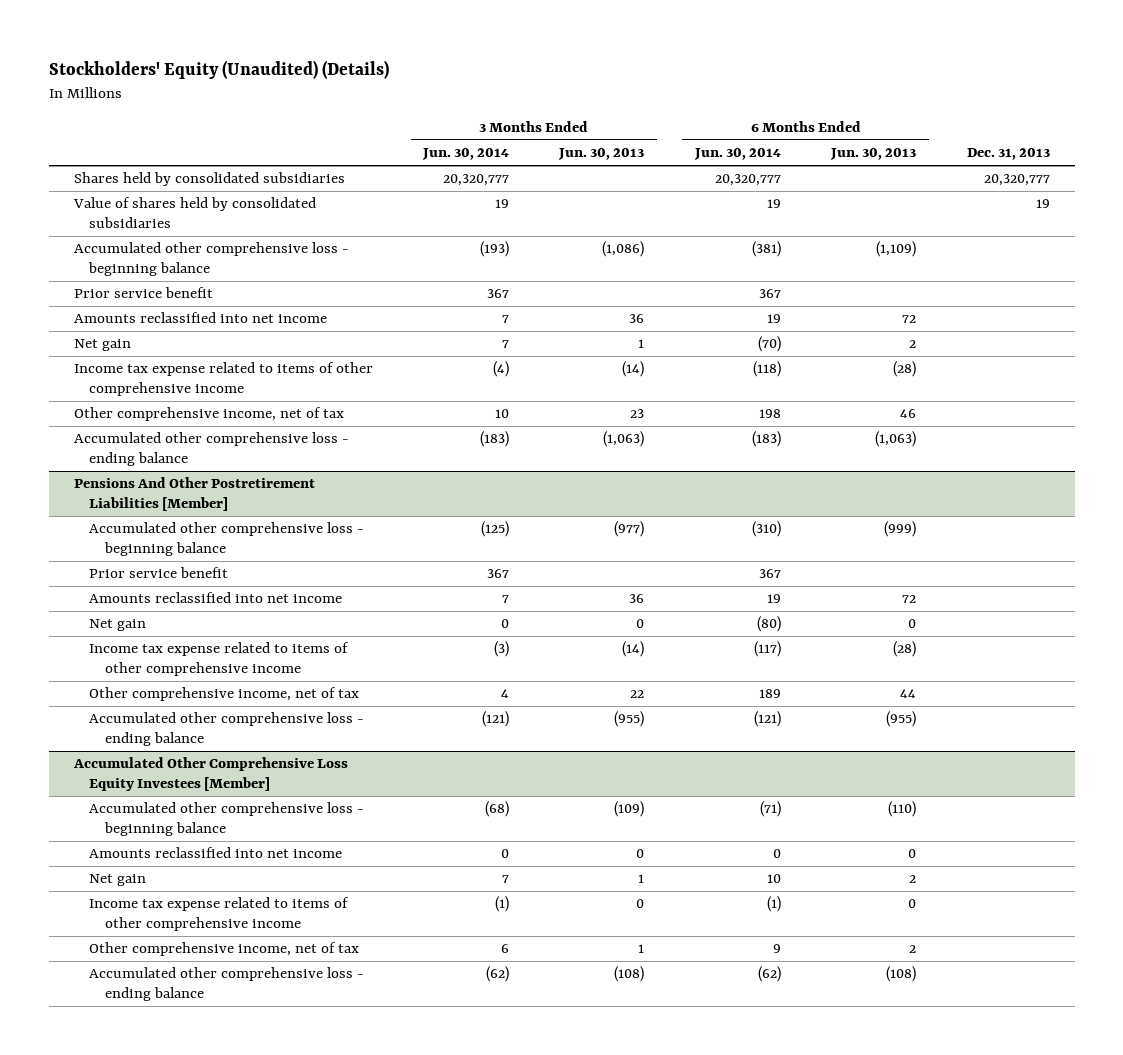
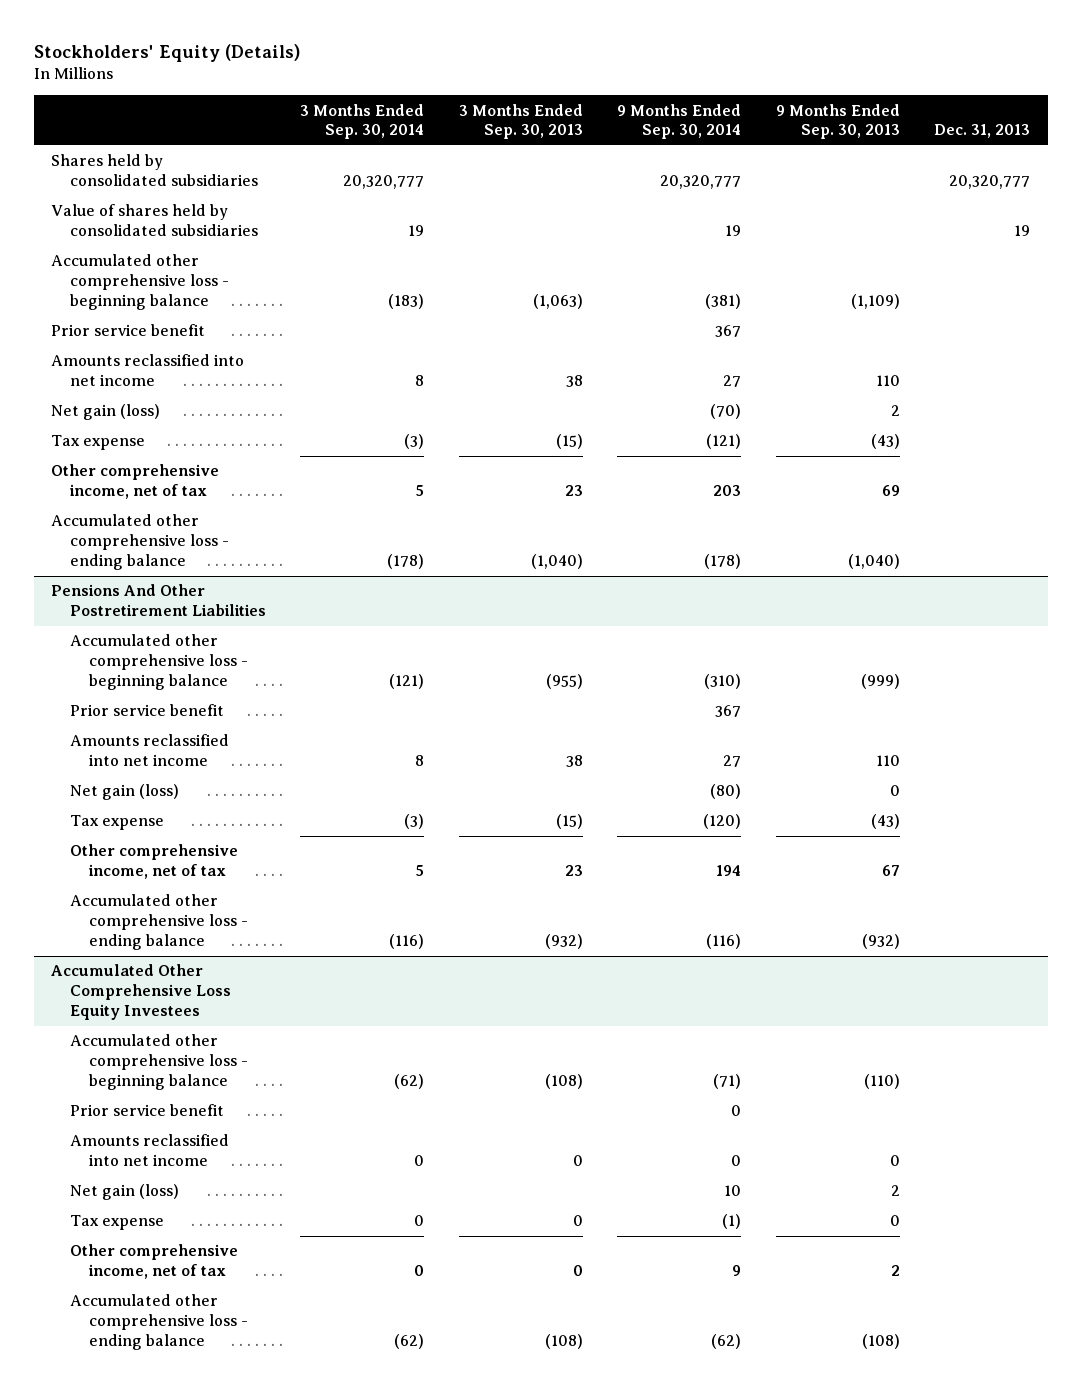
- Stockholders' Equity (Unaudited) (Details)
+ Stockholders' Equity (Details)
- | 3 Months Ended Jun. 30, 2014 | 3 Months Ended Jun. 30, 2013 | 6 Months Ended Jun. 30, 2014 | 6 Months Ended Jun. 30, 2013 | Dec. 31, 2013
+ | 3 Months Ended Sep. 30, 2014 | 3 Months Ended Sep. 30, 2013 | 9 Months Ended Sep. 30, 2014 | 9 Months Ended Sep. 30, 2013 | Dec. 31, 2013
- Net gain | 7 | 1 | (70) | 2 |
- Income tax expense related to items of other comprehensive income | (4) | (14) | (118) | (28) |
+ Net gain (loss) | | | (70) | 2 |
+ Tax expense | (3) | (15) | (121) | (43) |
- Pensions And Other Postretirement Liabilities [Member]
+ Pensions And Other Postretirement Liabilities
- Net gain | 0 | 0 | (80) | 0 |
- Income tax expense related to items of other comprehensive income | (3) | (14) | (117) | (28) |
+ Net gain (loss) | | | (80) | 0 |
+ Tax expense | (3) | (15) | (120) | (43) |
- Accumulated Other Comprehensive Loss Equity Investees [Member]
+ Accumulated Other Comprehensive Loss Equity Investees
+ Prior service benefit | | | 0 | |
- Net gain | 7 | 1 | 10 | 2 |
- Income tax expense related to items of other comprehensive income | (1) | 0 | (1) | 0 |
+ Net gain (loss) | | | 10 | 2 |
+ Tax expense | 0 | 0 | (1) | 0 |

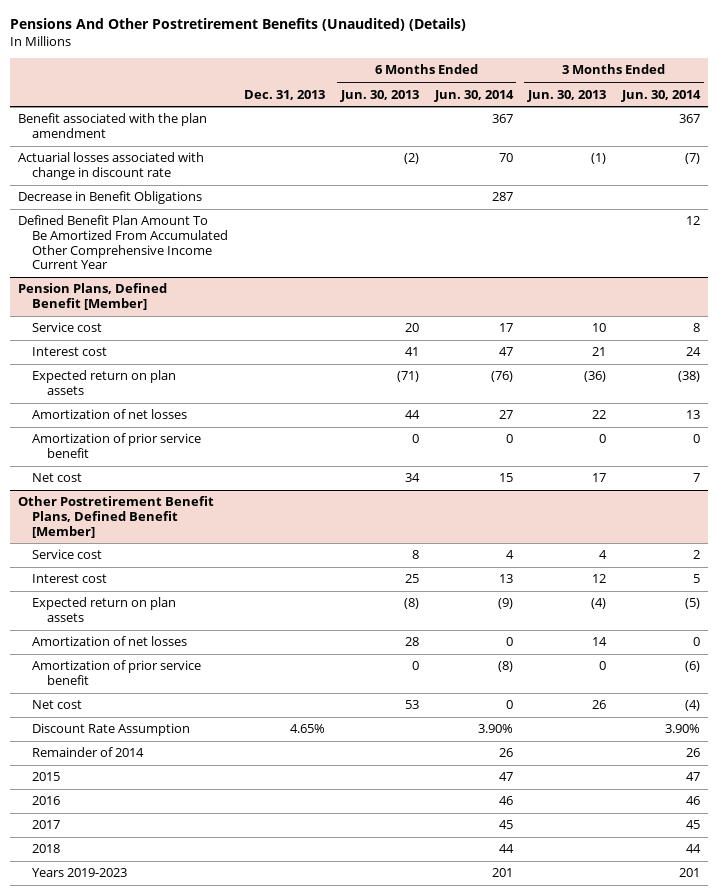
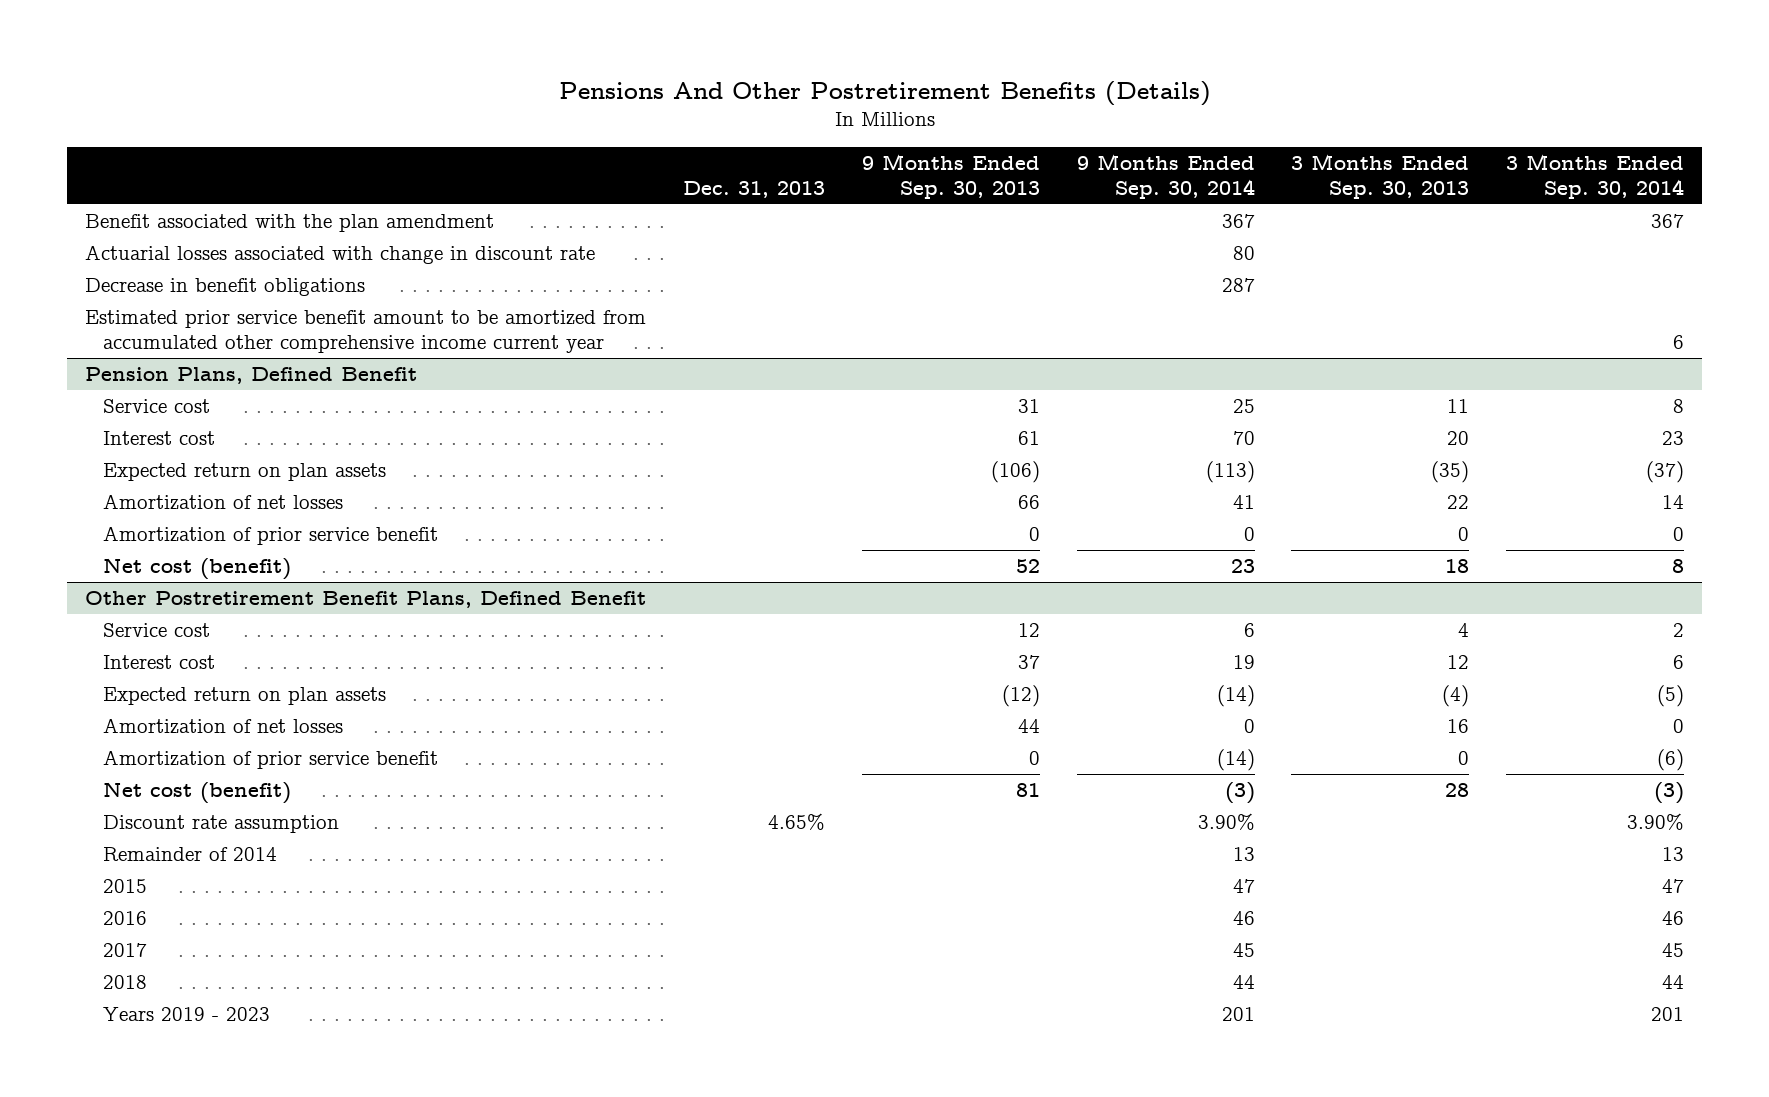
- Pensions And Other Postretirement Benefits (Unaudited) (Details)
+ Pensions And Other Postretirement Benefits (Details)
- | Dec. 31, 2013 | 6 Months Ended Jun. 30, 2013 | 6 Months Ended Jun. 30, 2014 | 3 Months Ended Jun. 30, 2013 | 3 Months Ended Jun. 30, 2014
+ | Dec. 31, 2013 | 9 Months Ended Sep. 30, 2013 | 9 Months Ended Sep. 30, 2014 | 3 Months Ended Sep. 30, 2013 | 3 Months Ended Sep. 30, 2014
- Decrease in Benefit Obligations | | | 287 | |
- Defined Benefit Plan Amount To Be Amortized From Accumulated Other Comprehensive Income Current Year | | | | | 12
- Pension Plans, Defined Benefit [Member]
+ Decrease in benefit obligations | | | 287 | |
+ Estimated prior service benefit amount to be amortized from accumulated other comprehensive income current year | | | | | 6
+ Pension Plans, Defined Benefit
- Net cost | | 34 | 15 | 17 | 7
- Other Postretirement Benefit Plans, Defined Benefit [Member]
+ Net cost (benefit) | | 52 | 23 | 18 | 8
+ Other Postretirement Benefit Plans, Defined Benefit
- Net cost | | 53 | 0 | 26 | (4)
- Discount Rate Assumption | 4.65% | | 3.90% | | 3.90%
+ Net cost (benefit) | | 81 | (3) | 28 | (3)
+ Discount rate assumption | 4.65% | | 3.90% | | 3.90%
- Years 2019-2023 | | | 201 | | 201
+ Years 2019 - 2023 | | | 201 | | 201

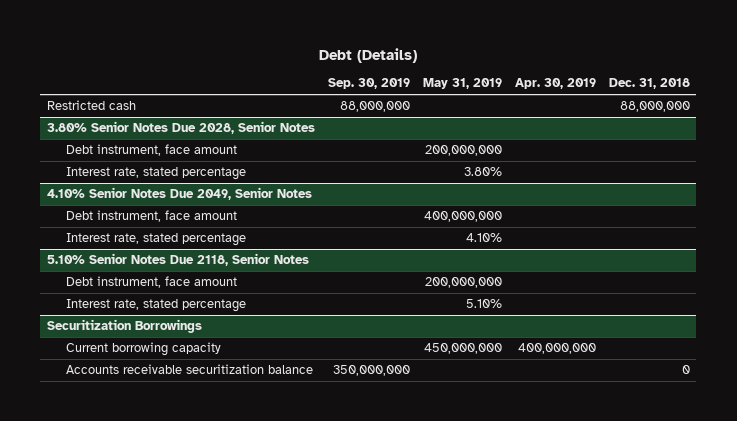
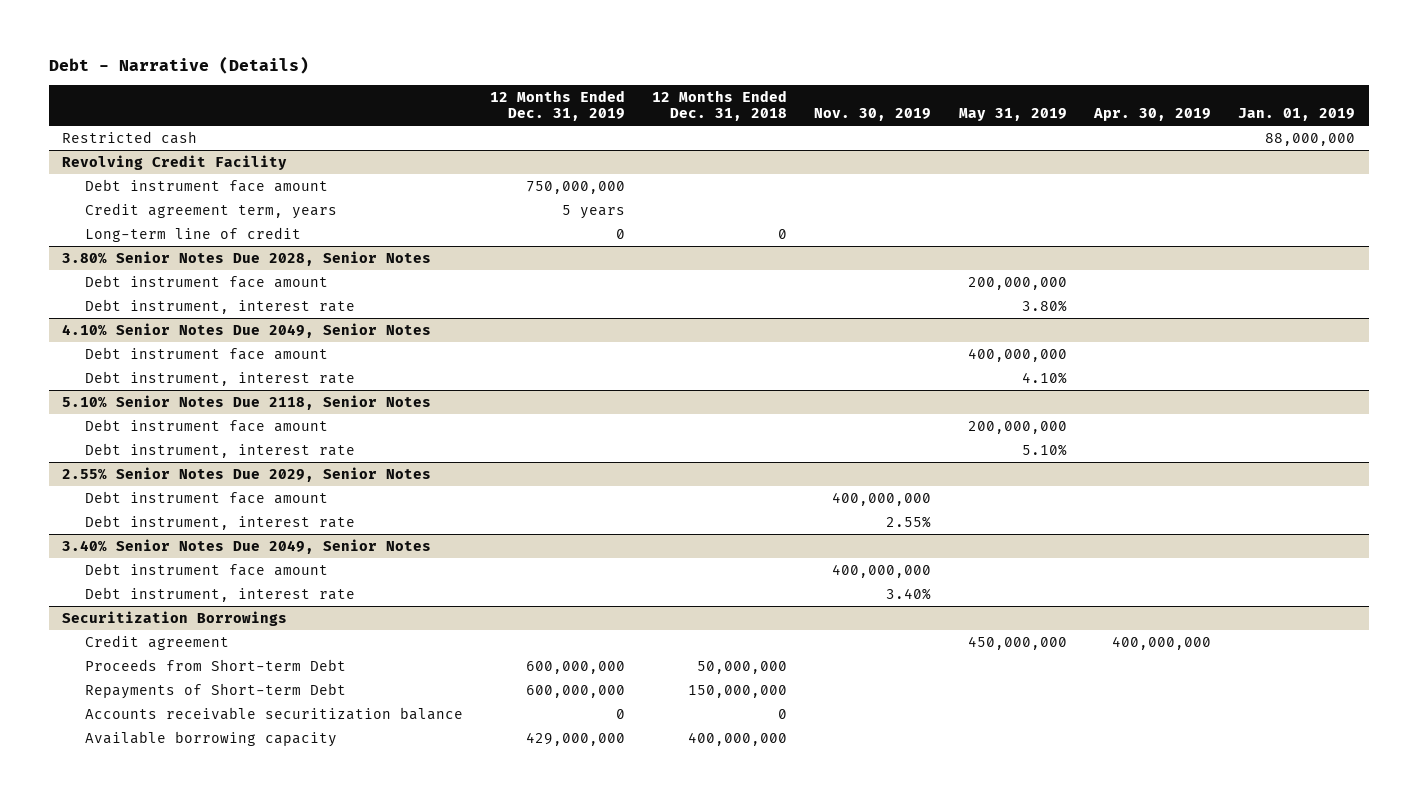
- Debt (Details)
+ Debt - Narrative (Details)
- | Sep. 30, 2019 | May 31, 2019 | Apr. 30, 2019 | Dec. 31, 2018
+ | 12 Months Ended Dec. 31, 2019 | 12 Months Ended Dec. 31, 2018 | Nov. 30, 2019 | May 31, 2019 | Apr. 30, 2019 | Jan. 01, 2019
+ Revolving Credit Facility
+ Debt instrument face amount | 750,000,000 | | | | |
+ Credit agreement term, years | 5 years | | | | |
+ Long-term line of credit | 0 | 0 | | | |
@ 3.80% Senior Notes Due 2028, Senior Notes
- Debt instrument, face amount | | 200,000,000 | |
- Interest rate, stated percentage | | 3.80% | |
+ Debt instrument face amount | | | | 200,000,000 | |
+ Debt instrument, interest rate | | | | 3.80% | |
@ 4.10% Senior Notes Due 2049, Senior Notes
- Debt instrument, face amount | | 400,000,000 | |
- Interest rate, stated percentage | | 4.10% | |
+ Debt instrument face amount | | | | 400,000,000 | |
+ Debt instrument, interest rate | | | | 4.10% | |
@ 5.10% Senior Notes Due 2118, Senior Notes
- Debt instrument, face amount | | 200,000,000 | |
- Interest rate, stated percentage | | 5.10% | |
+ Debt instrument face amount | | | | 200,000,000 | |
+ Debt instrument, interest rate | | | | 5.10% | |
+ 2.55% Senior Notes Due 2029, Senior Notes
+ Debt instrument face amount | | | 400,000,000 | | |
+ Debt instrument, interest rate | | | 2.55% | | |
+ 3.40% Senior Notes Due 2049, Senior Notes
+ Debt instrument face amount | | | 400,000,000 | | |
+ Debt instrument, interest rate | | | 3.40% | | |
@ Securitization Borrowings
- Current borrowing capacity | | 450,000,000 | 400,000,000 |
+ Credit agreement | | | | 450,000,000 | 400,000,000 |
+ Proceeds from Short-term Debt | 600,000,000 | 50,000,000 | | | |
+ Repayments of Short-term Debt | 600,000,000 | 150,000,000 | | | |
+ Available borrowing capacity | 429,000,000 | 400,000,000 | | | |

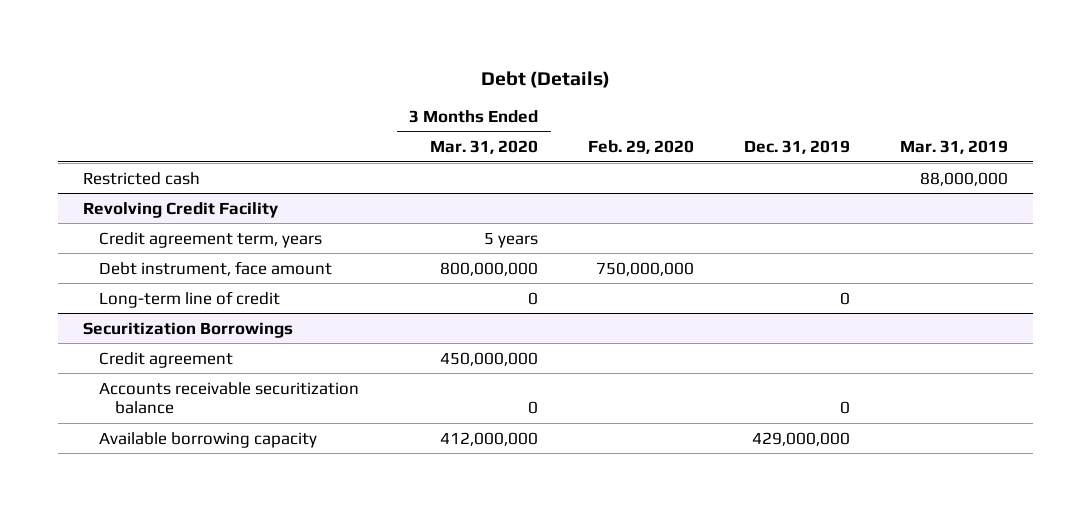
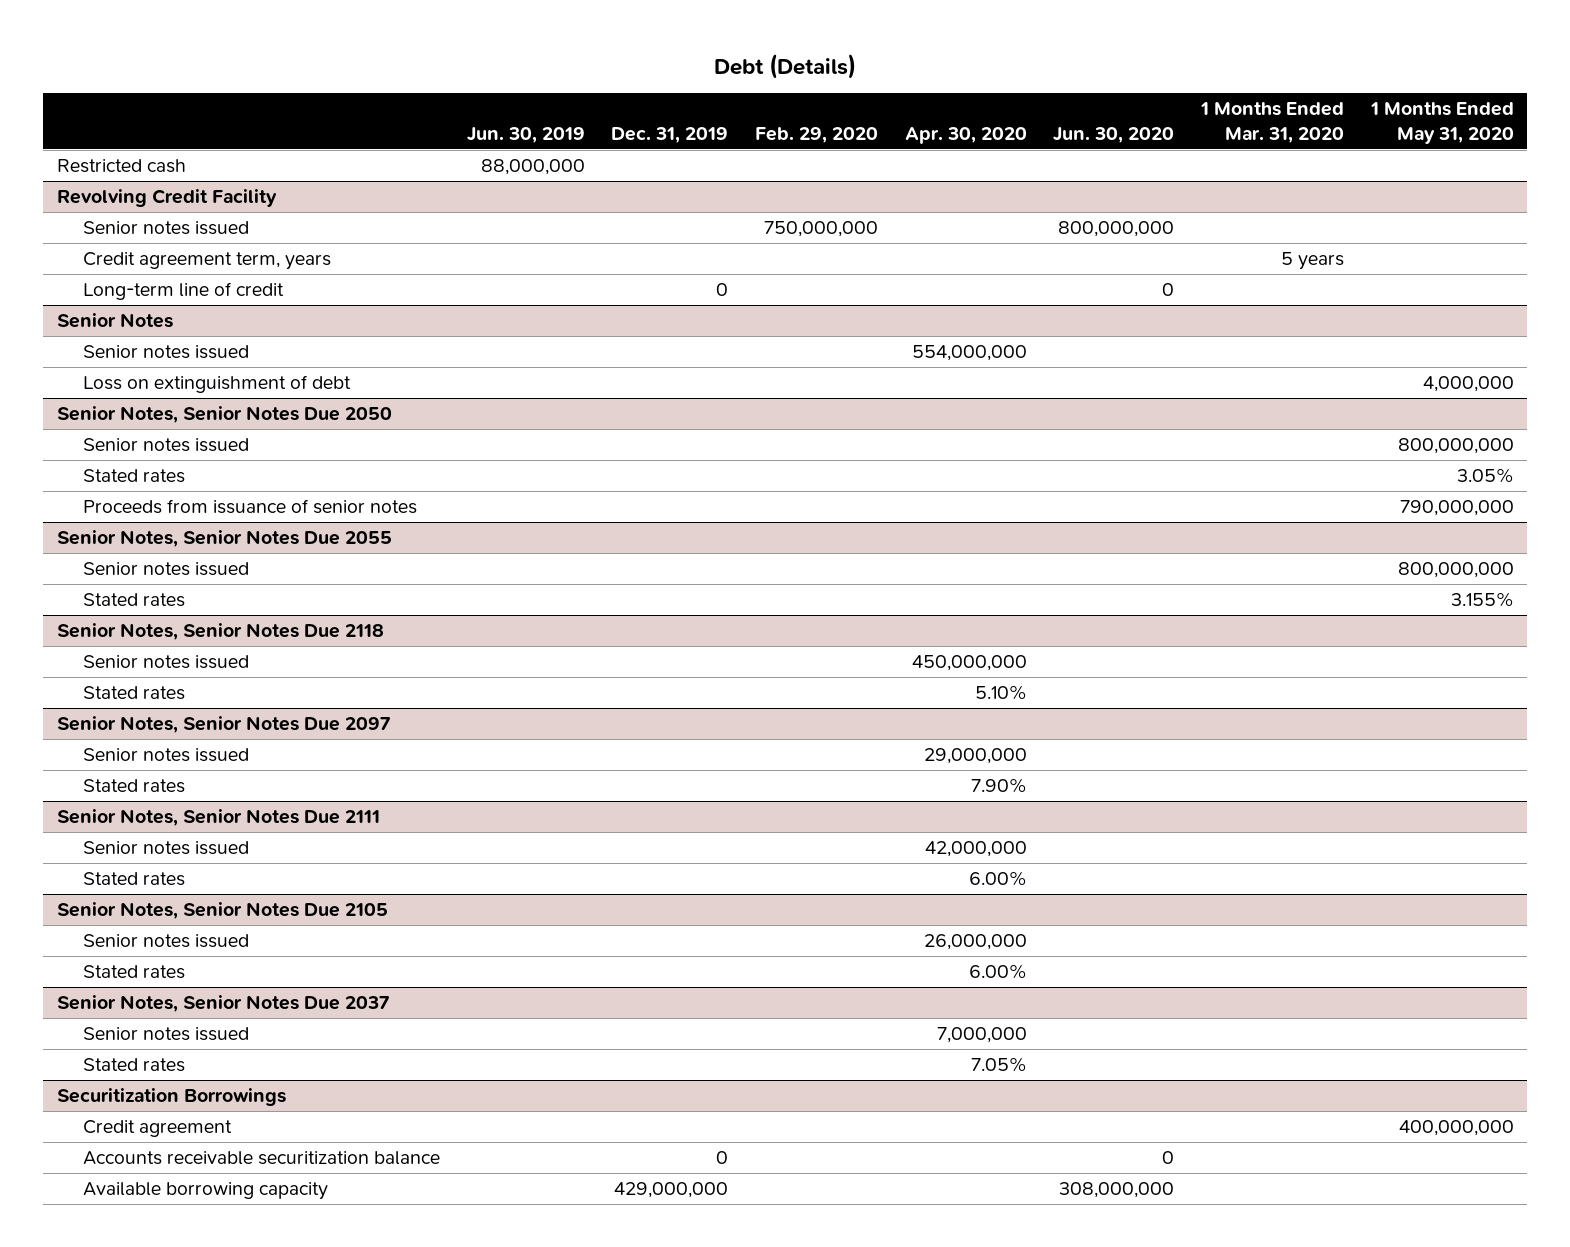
- | 3 Months Ended Mar. 31, 2020 | Feb. 29, 2020 | Dec. 31, 2019 | Mar. 31, 2019
+ | Jun. 30, 2019 | Dec. 31, 2019 | Feb. 29, 2020 | Apr. 30, 2020 | Jun. 30, 2020 | 1 Months Ended Mar. 31, 2020 | 1 Months Ended May 31, 2020
@ Revolving Credit Facility
+ Senior notes issued | | | 750,000,000 | | 800,000,000 | |
- Debt instrument, face amount | 800,000,000 | 750,000,000 | |
+ Senior Notes
+ Senior notes issued | | | | 554,000,000 | | |
+ Loss on extinguishment of debt | | | | | | | 4,000,000
+ Senior Notes, Senior Notes Due 2050
+ Senior notes issued | | | | | | | 800,000,000
+ Stated rates | | | | | | | 3.05%
+ Proceeds from issuance of senior notes | | | | | | | 790,000,000
+ Senior Notes, Senior Notes Due 2055
+ Senior notes issued | | | | | | | 800,000,000
+ Stated rates | | | | | | | 3.155%
+ Senior Notes, Senior Notes Due 2118
+ Senior notes issued | | | | 450,000,000 | | |
+ Stated rates | | | | 5.10% | | |
+ Senior Notes, Senior Notes Due 2097
+ Senior notes issued | | | | 29,000,000 | | |
+ Stated rates | | | | 7.90% | | |
+ Senior Notes, Senior Notes Due 2111
+ Senior notes issued | | | | 42,000,000 | | |
+ Stated rates | | | | 6.00% | | |
+ Senior Notes, Senior Notes Due 2105
+ Senior notes issued | | | | 26,000,000 | | |
+ Stated rates | | | | 6.00% | | |
+ Senior Notes, Senior Notes Due 2037
+ Senior notes issued | | | | 7,000,000 | | |
+ Stated rates | | | | 7.05% | | |

